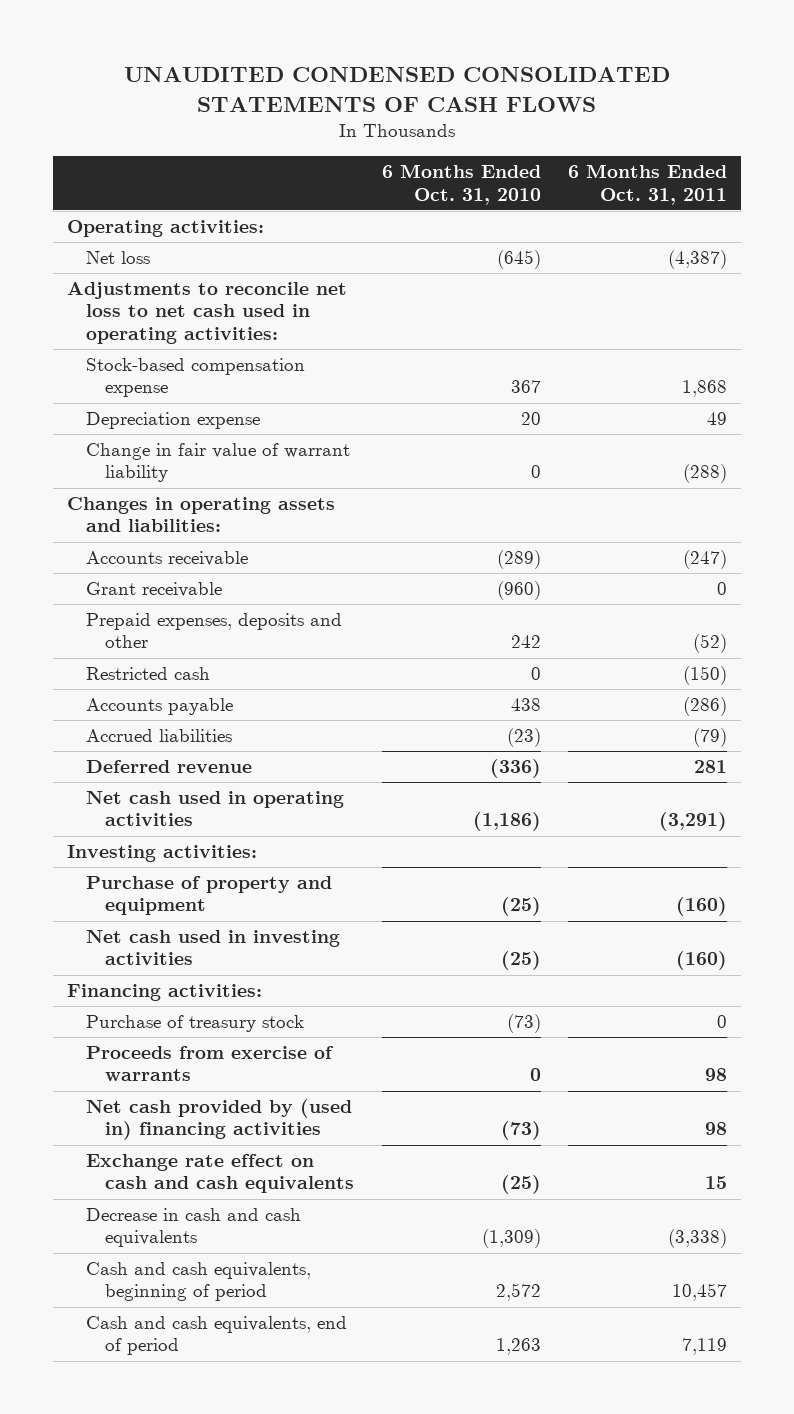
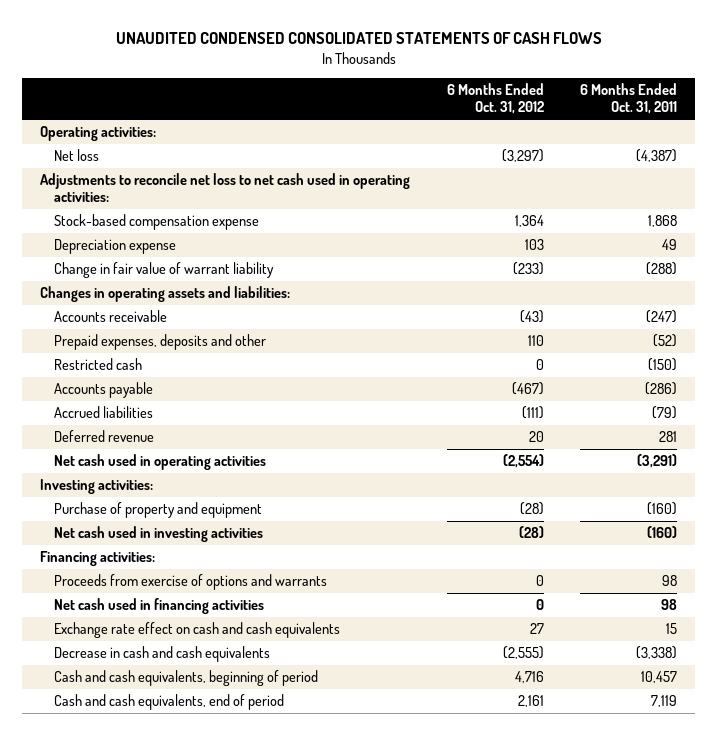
- | 6 Months Ended Oct. 31, 2010 | 6 Months Ended Oct. 31, 2011
+ | 6 Months Ended Oct. 31, 2012 | 6 Months Ended Oct. 31, 2011
- Grant receivable | (960) | 0
- Purchase of treasury stock | (73) | 0
- Proceeds from exercise of warrants | 0 | 98
- Net cash provided by (used in) financing activities | (73) | 98
+ Proceeds from exercise of options and warrants | 0 | 98
+ Net cash used in financing activities | 0 | 98

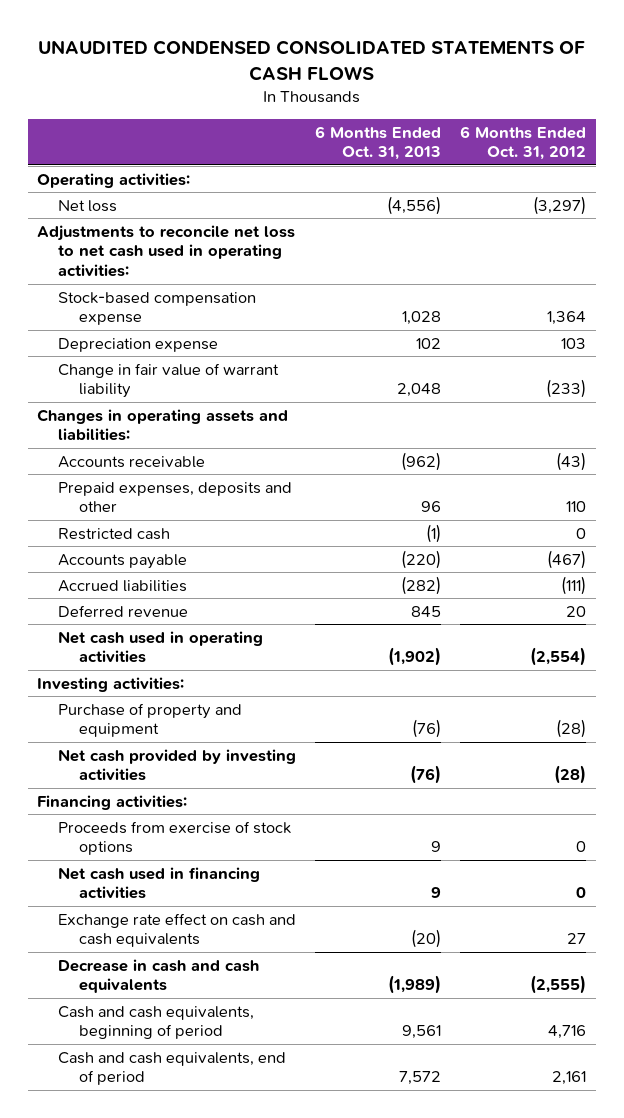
- | 6 Months Ended Oct. 31, 2012 | 6 Months Ended Oct. 31, 2011
+ | 6 Months Ended Oct. 31, 2013 | 6 Months Ended Oct. 31, 2012
- Net cash used in investing activities | (28) | (160)
+ Net cash provided by investing activities | (76) | (28)
- Proceeds from exercise of options and warrants | 0 | 98
+ Proceeds from exercise of stock options | 9 | 0

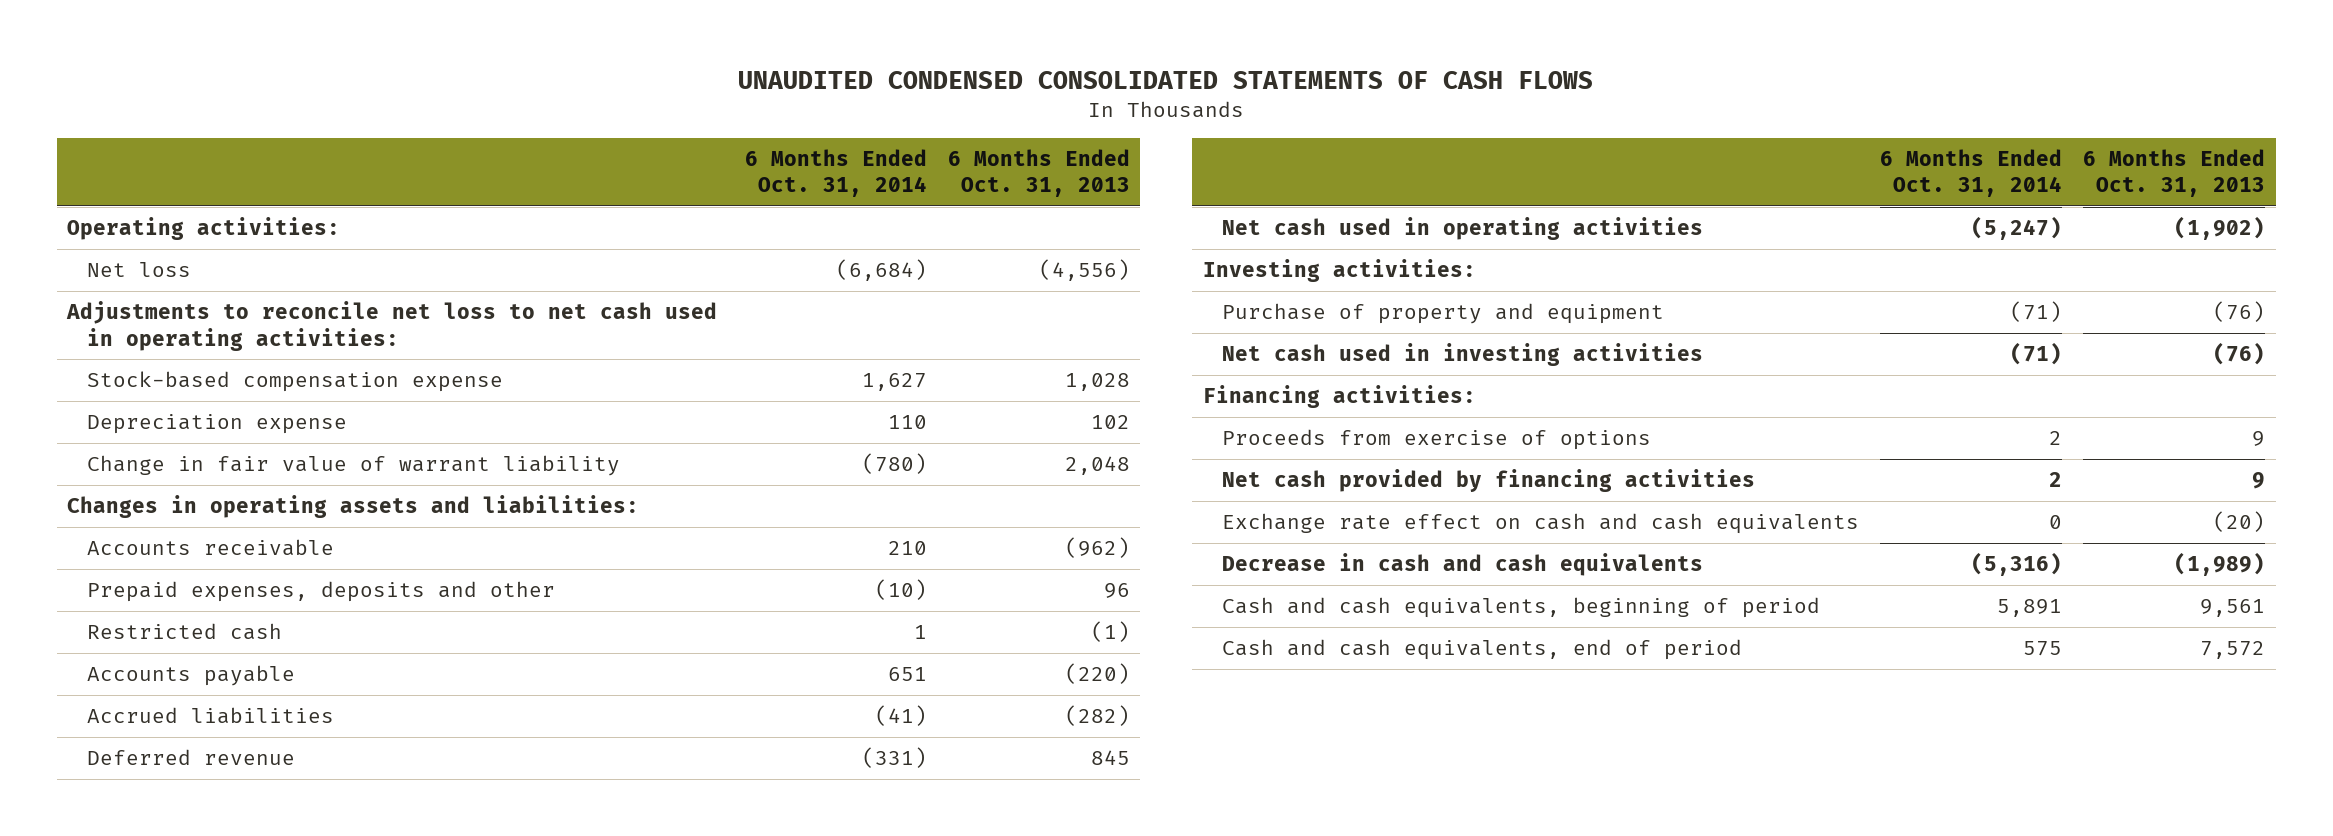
- | 6 Months Ended Oct. 31, 2013 | 6 Months Ended Oct. 31, 2012
+ | 6 Months Ended Oct. 31, 2014 | 6 Months Ended Oct. 31, 2013
- Net cash provided by investing activities | (76) | (28)
+ Net cash used in investing activities | (71) | (76)
- Proceeds from exercise of stock options | 9 | 0
- Net cash used in financing activities | 9 | 0
+ Proceeds from exercise of options | 2 | 9
+ Net cash provided by financing activities | 2 | 9

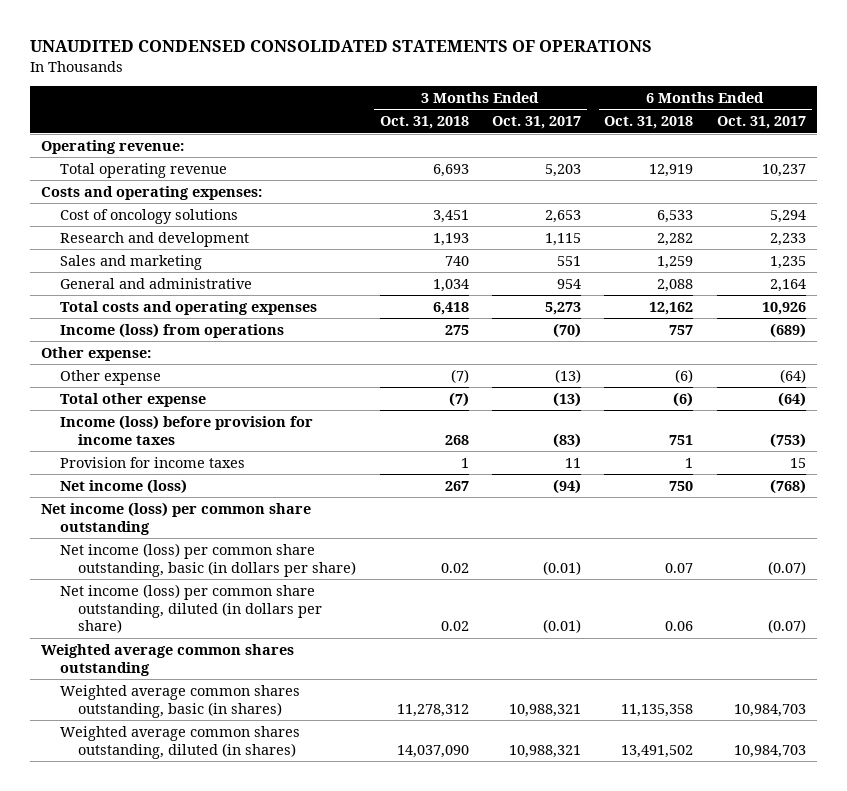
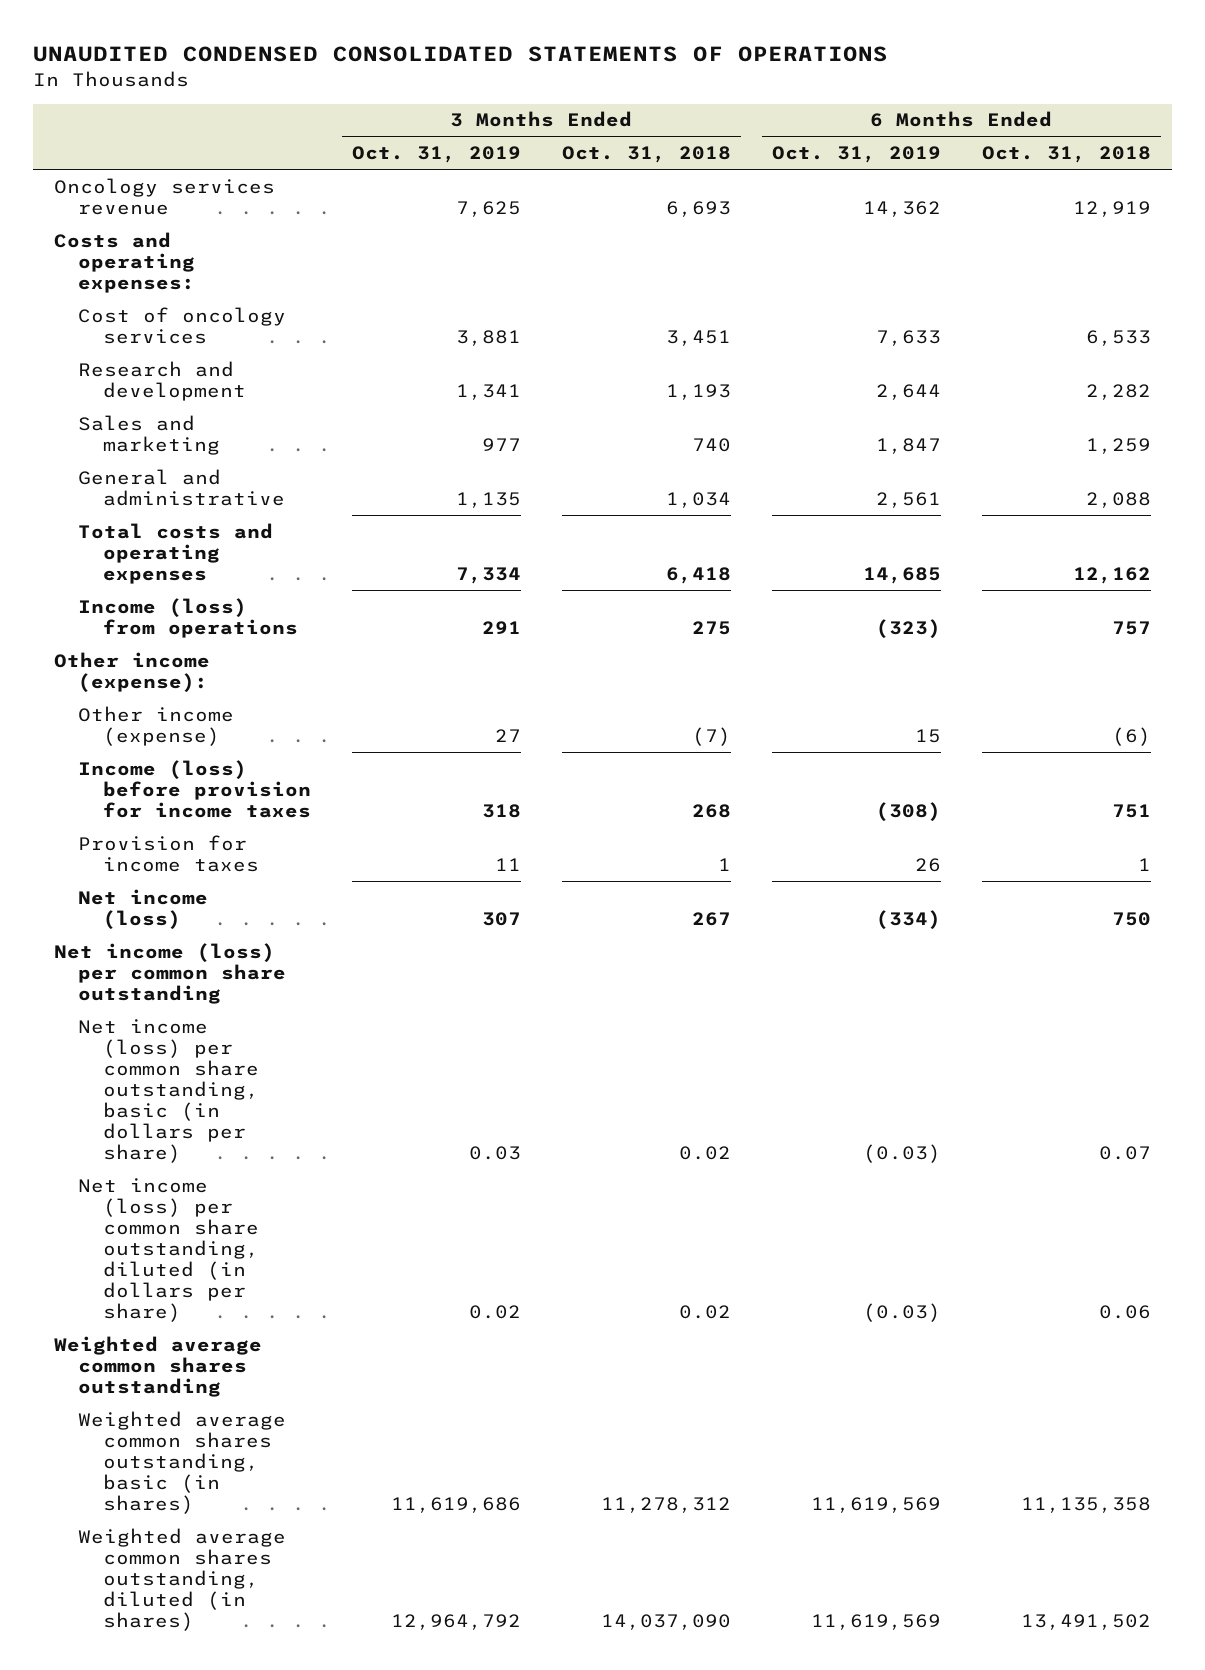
- | 3 Months Ended Oct. 31, 2018 | 3 Months Ended Oct. 31, 2017 | 6 Months Ended Oct. 31, 2018 | 6 Months Ended Oct. 31, 2017
+ | 3 Months Ended Oct. 31, 2019 | 3 Months Ended Oct. 31, 2018 | 6 Months Ended Oct. 31, 2019 | 6 Months Ended Oct. 31, 2018
- Operating revenue:
- Total operating revenue | 6,693 | 5,203 | 12,919 | 10,237
+ Oncology services revenue | 7,625 | 6,693 | 14,362 | 12,919
- Cost of oncology solutions | 3,451 | 2,653 | 6,533 | 5,294
+ Cost of oncology services | 3,881 | 3,451 | 7,633 | 6,533
- Other expense:
- Other expense | (7) | (13) | (6) | (64)
- Total other expense | (7) | (13) | (6) | (64)
+ Other income (expense):
+ Other income (expense) | 27 | (7) | 15 | (6)

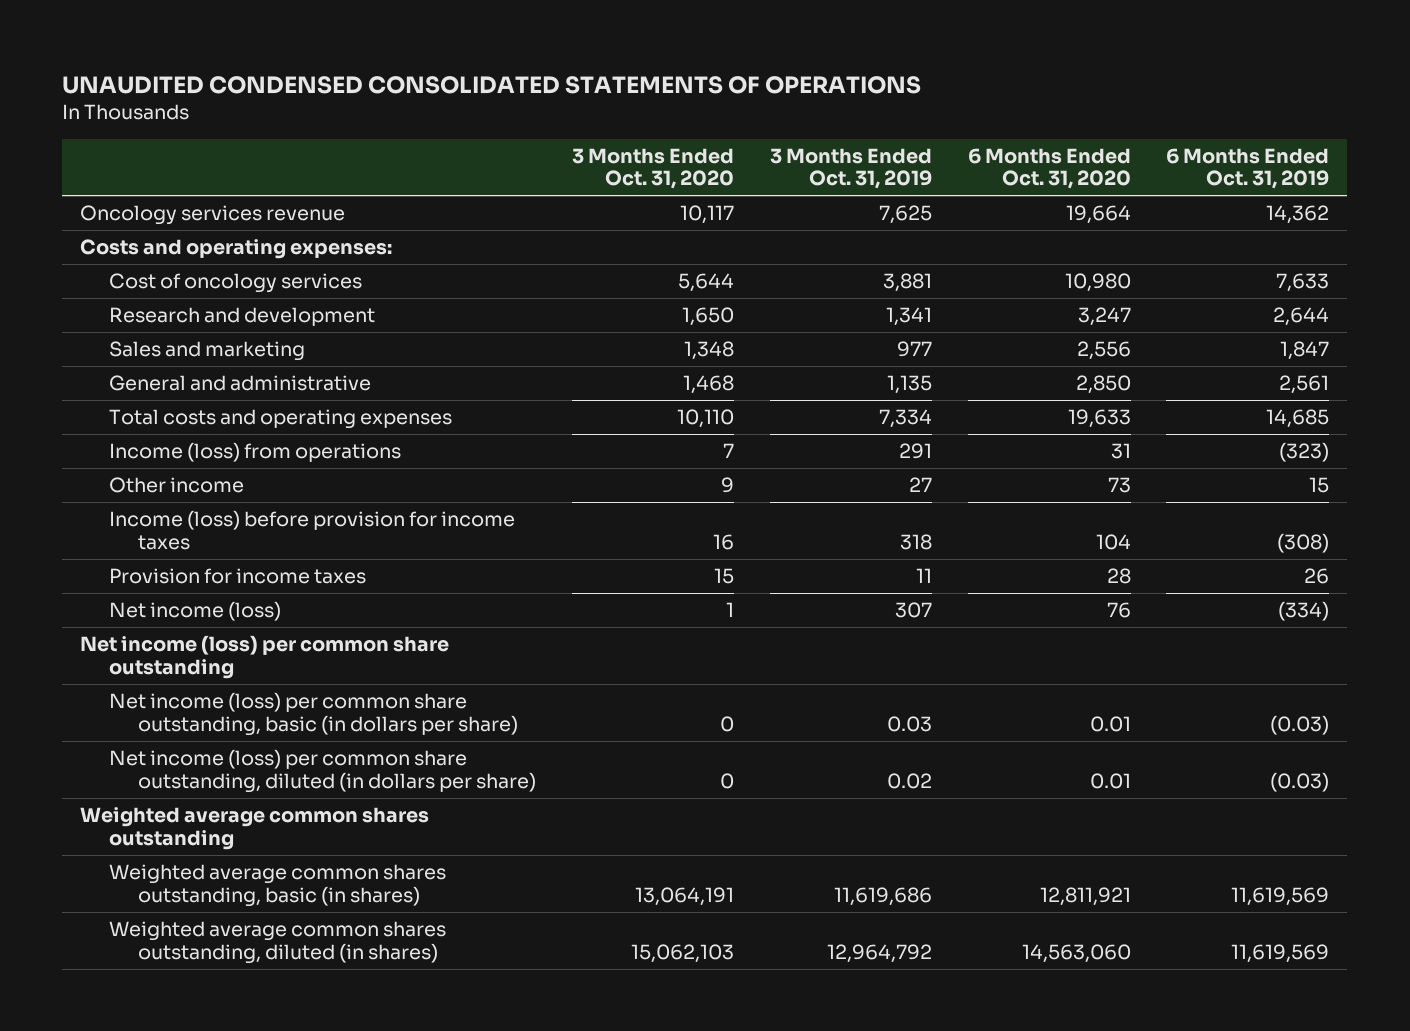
- | 3 Months Ended Oct. 31, 2019 | 3 Months Ended Oct. 31, 2018 | 6 Months Ended Oct. 31, 2019 | 6 Months Ended Oct. 31, 2018
+ | 3 Months Ended Oct. 31, 2020 | 3 Months Ended Oct. 31, 2019 | 6 Months Ended Oct. 31, 2020 | 6 Months Ended Oct. 31, 2019
- Other income (expense):
- Other income (expense) | 27 | (7) | 15 | (6)
+ Other income | 9 | 27 | 73 | 15

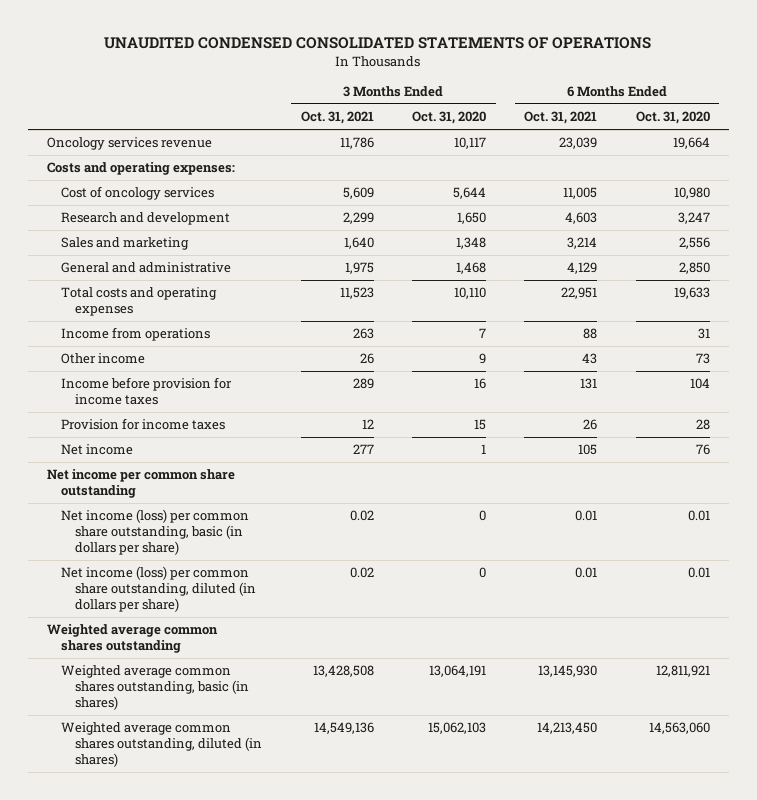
- | 3 Months Ended Oct. 31, 2020 | 3 Months Ended Oct. 31, 2019 | 6 Months Ended Oct. 31, 2020 | 6 Months Ended Oct. 31, 2019
+ | 3 Months Ended Oct. 31, 2021 | 3 Months Ended Oct. 31, 2020 | 6 Months Ended Oct. 31, 2021 | 6 Months Ended Oct. 31, 2020
- Income (loss) from operations | 7 | 291 | 31 | (323)
+ Income from operations | 263 | 7 | 88 | 31
- Income (loss) before provision for income taxes | 16 | 318 | 104 | (308)
+ Income before provision for income taxes | 289 | 16 | 131 | 104
- Net income (loss) | 1 | 307 | 76 | (334)
- Net income (loss) per common share outstanding
+ Net income | 277 | 1 | 105 | 76
+ Net income per common share outstanding

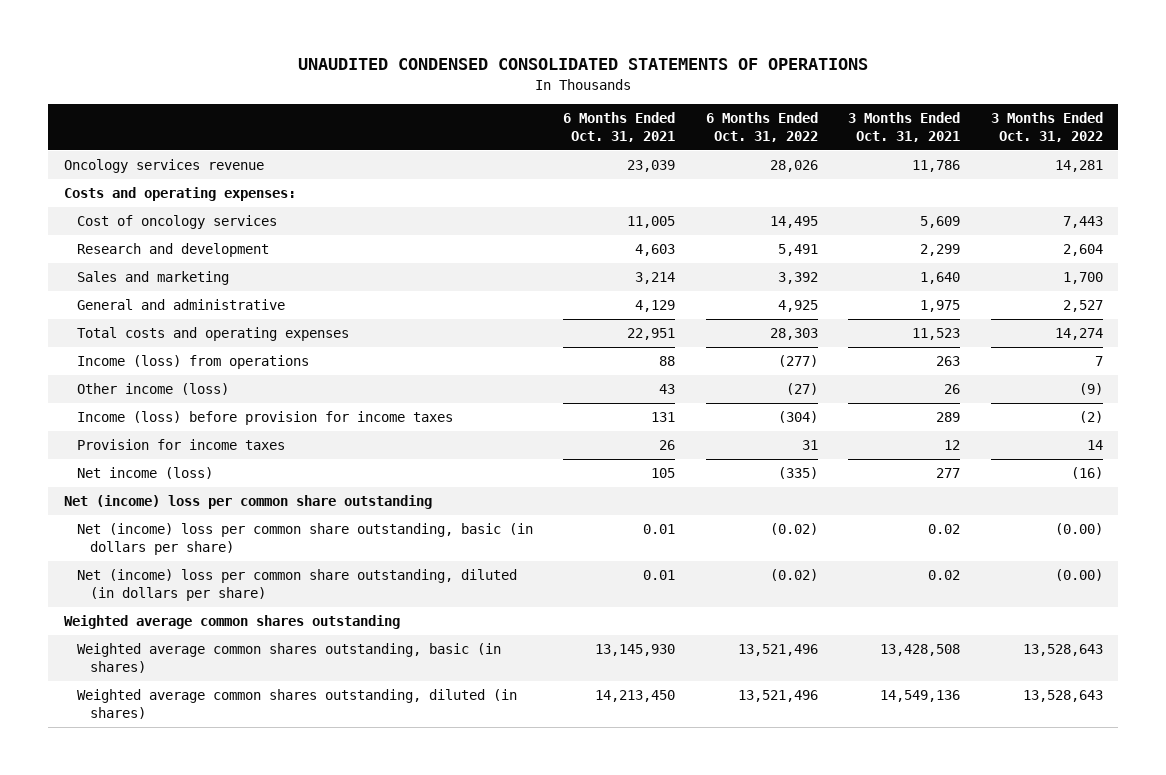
- | 3 Months Ended Oct. 31, 2021 | 3 Months Ended Oct. 31, 2020 | 6 Months Ended Oct. 31, 2021 | 6 Months Ended Oct. 31, 2020
+ | 6 Months Ended Oct. 31, 2021 | 6 Months Ended Oct. 31, 2022 | 3 Months Ended Oct. 31, 2021 | 3 Months Ended Oct. 31, 2022
- Income from operations | 263 | 7 | 88 | 31
- Other income | 26 | 9 | 43 | 73
- Income before provision for income taxes | 289 | 16 | 131 | 104
+ Income (loss) from operations | 88 | (277) | 263 | 7
+ Other income (loss) | 43 | (27) | 26 | (9)
+ Income (loss) before provision for income taxes | 131 | (304) | 289 | (2)
- Net income | 277 | 1 | 105 | 76
- Net income per common share outstanding
- Net income (loss) per common share outstanding, basic (in dollars per share) | 0.02 | 0 | 0.01 | 0.01
- Net income (loss) per common share outstanding, diluted (in dollars per share) | 0.02 | 0 | 0.01 | 0.01
+ Net income (loss) | 105 | (335) | 277 | (16)
+ Net (income) loss per common share outstanding
+ Net (income) loss per common share outstanding, basic (in dollars per share) | 0.01 | (0.02) | 0.02 | (0.00)
+ Net (income) loss per common share outstanding, diluted (in dollars per share) | 0.01 | (0.02) | 0.02 | (0.00)

